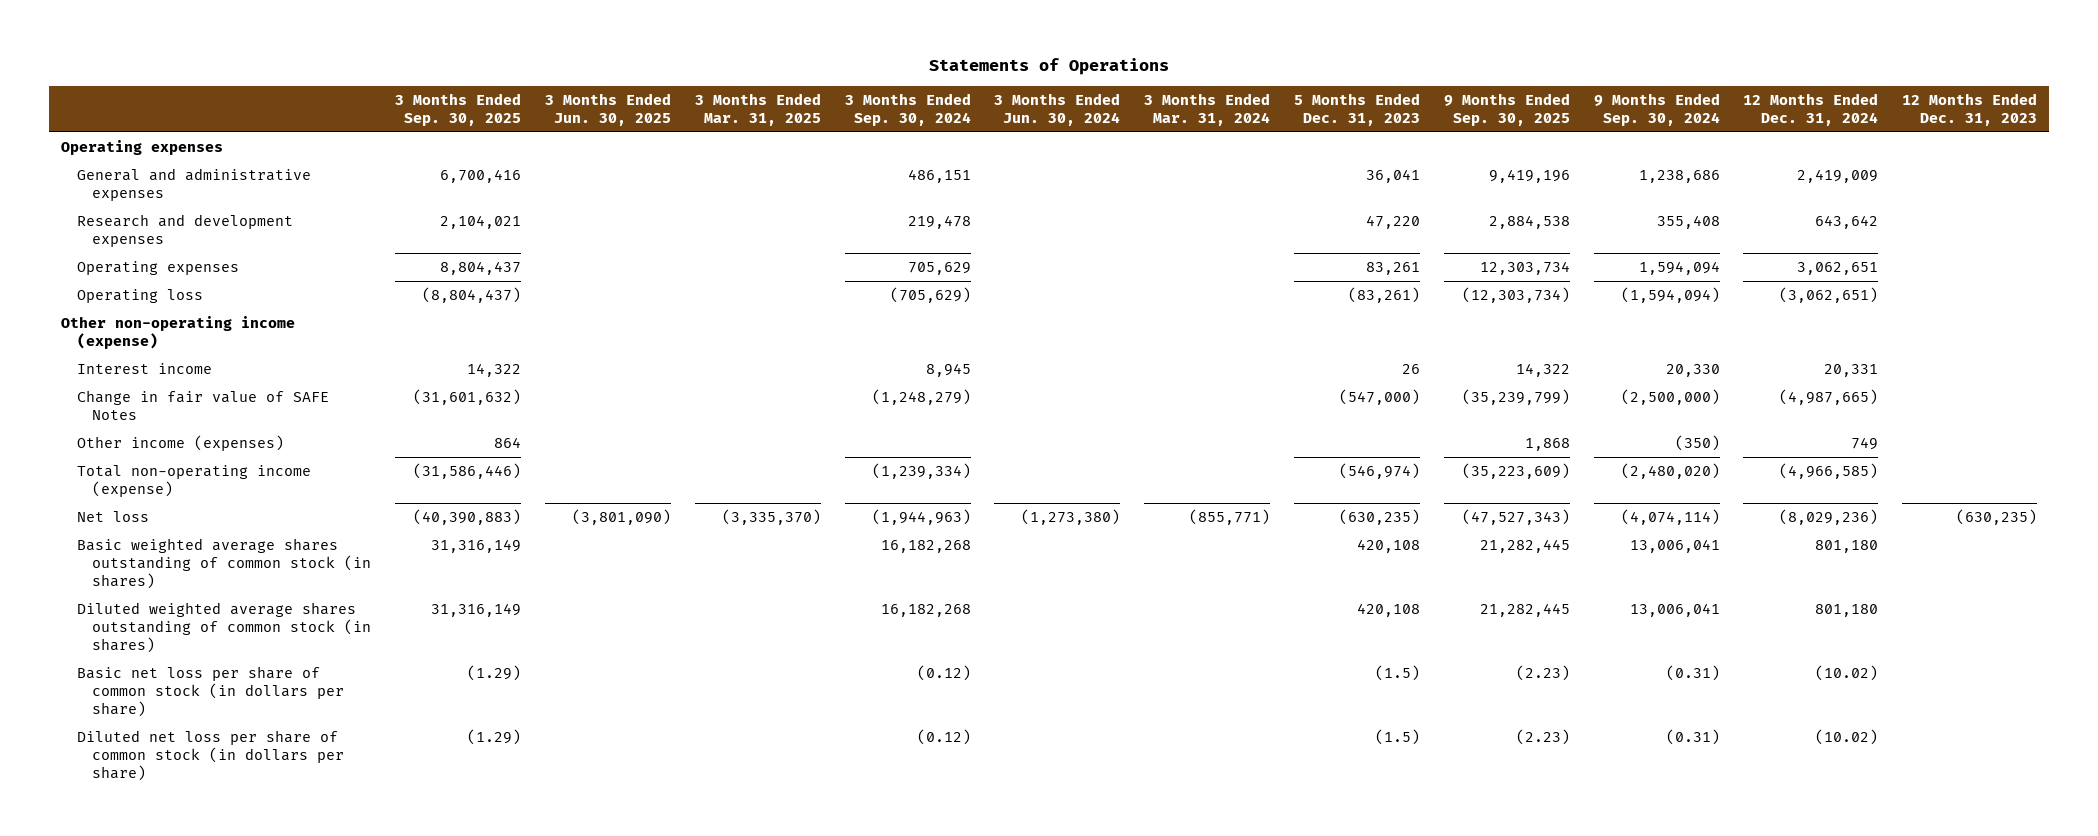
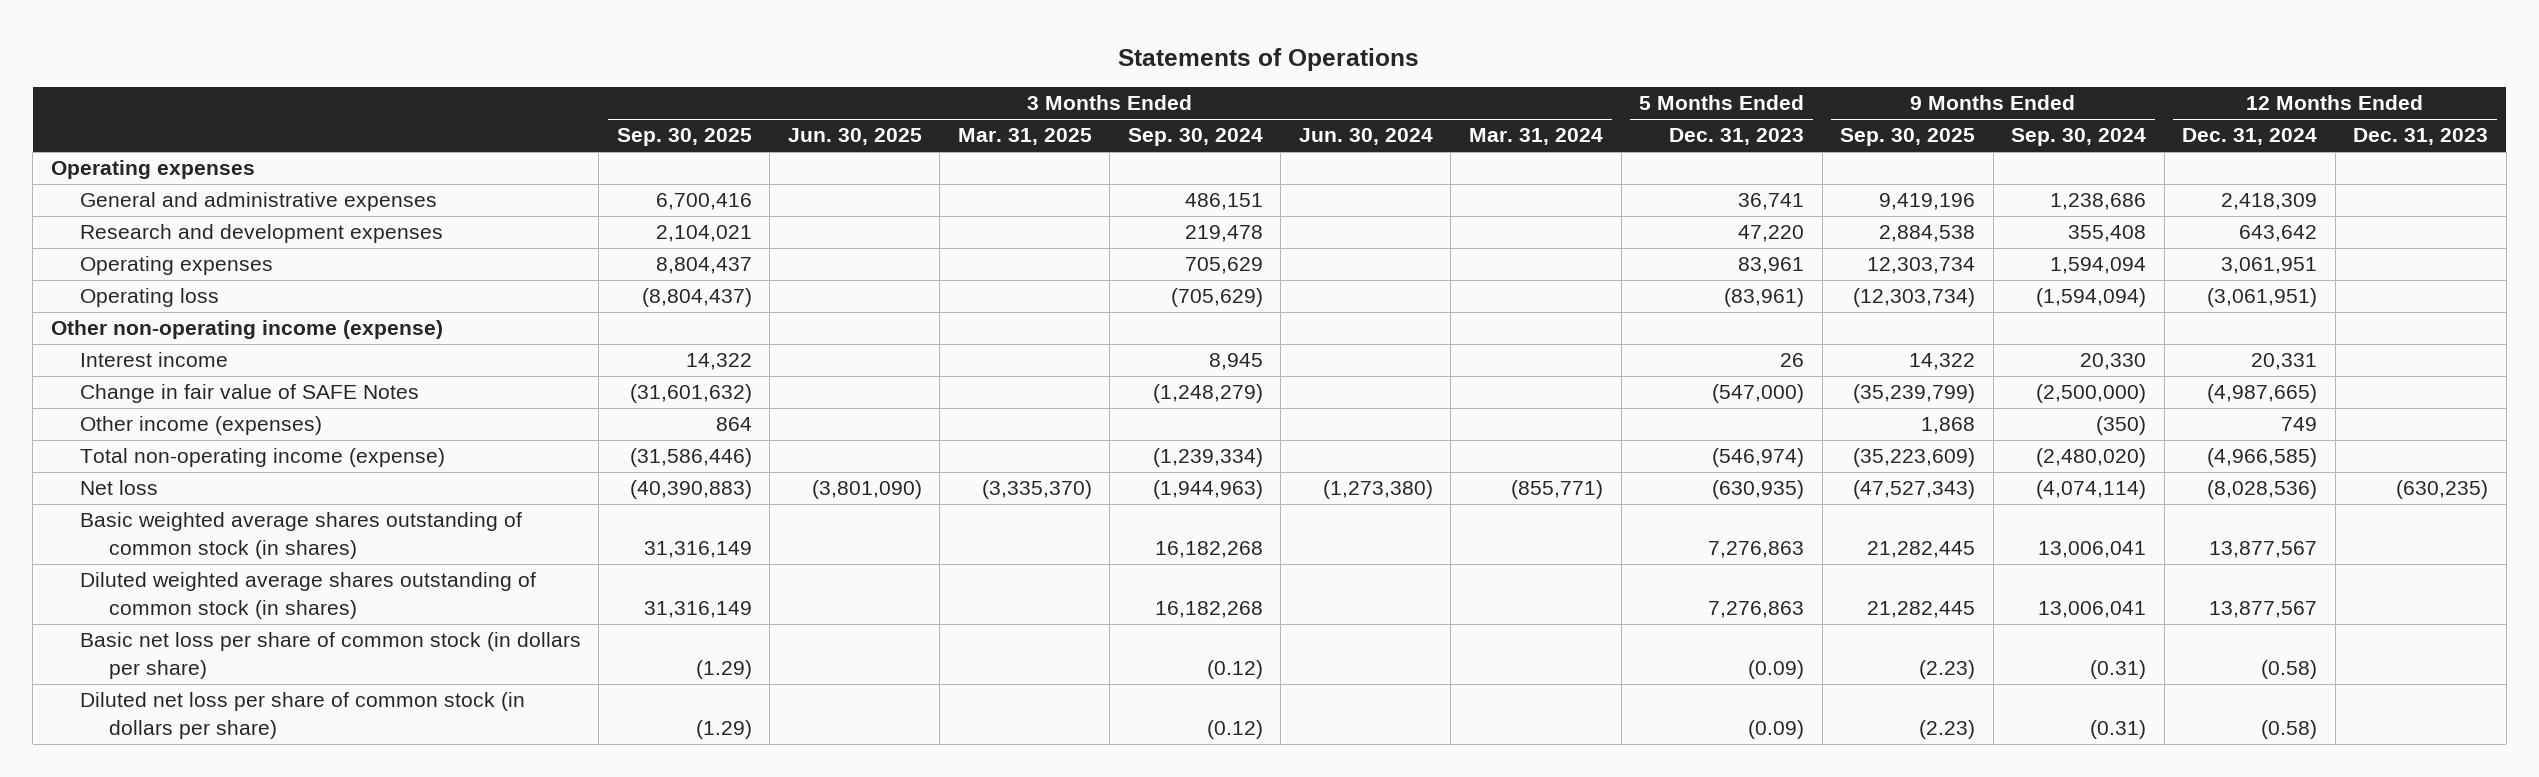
- General and administrative expenses | 6,700,416 | | | 486,151 | | | 36,041 | 9,419,196 | 1,238,686 | 2,419,009 |
+ General and administrative expenses | 6,700,416 | | | 486,151 | | | 36,741 | 9,419,196 | 1,238,686 | 2,418,309 |
- Operating expenses | 8,804,437 | | | 705,629 | | | 83,261 | 12,303,734 | 1,594,094 | 3,062,651 |
- Operating loss | (8,804,437) | | | (705,629) | | | (83,261) | (12,303,734) | (1,594,094) | (3,062,651) |
+ Operating expenses | 8,804,437 | | | 705,629 | | | 83,961 | 12,303,734 | 1,594,094 | 3,061,951 |
+ Operating loss | (8,804,437) | | | (705,629) | | | (83,961) | (12,303,734) | (1,594,094) | (3,061,951) |
- Net loss | (40,390,883) | (3,801,090) | (3,335,370) | (1,944,963) | (1,273,380) | (855,771) | (630,235) | (47,527,343) | (4,074,114) | (8,029,236) | (630,235)
- Basic weighted average shares outstanding of common stock (in shares) | 31,316,149 | | | 16,182,268 | | | 420,108 | 21,282,445 | 13,006,041 | 801,180 |
- Diluted weighted average shares outstanding of common stock (in shares) | 31,316,149 | | | 16,182,268 | | | 420,108 | 21,282,445 | 13,006,041 | 801,180 |
- Basic net loss per share of common stock (in dollars per share) | (1.29) | | | (0.12) | | | (1.5) | (2.23) | (0.31) | (10.02) |
- Diluted net loss per share of common stock (in dollars per share) | (1.29) | | | (0.12) | | | (1.5) | (2.23) | (0.31) | (10.02) |
+ Net loss | (40,390,883) | (3,801,090) | (3,335,370) | (1,944,963) | (1,273,380) | (855,771) | (630,935) | (47,527,343) | (4,074,114) | (8,028,536) | (630,235)
+ Basic weighted average shares outstanding of common stock (in shares) | 31,316,149 | | | 16,182,268 | | | 7,276,863 | 21,282,445 | 13,006,041 | 13,877,567 |
+ Diluted weighted average shares outstanding of common stock (in shares) | 31,316,149 | | | 16,182,268 | | | 7,276,863 | 21,282,445 | 13,006,041 | 13,877,567 |
+ Basic net loss per share of common stock (in dollars per share) | (1.29) | | | (0.12) | | | (0.09) | (2.23) | (0.31) | (0.58) |
+ Diluted net loss per share of common stock (in dollars per share) | (1.29) | | | (0.12) | | | (0.09) | (2.23) | (0.31) | (0.58) |

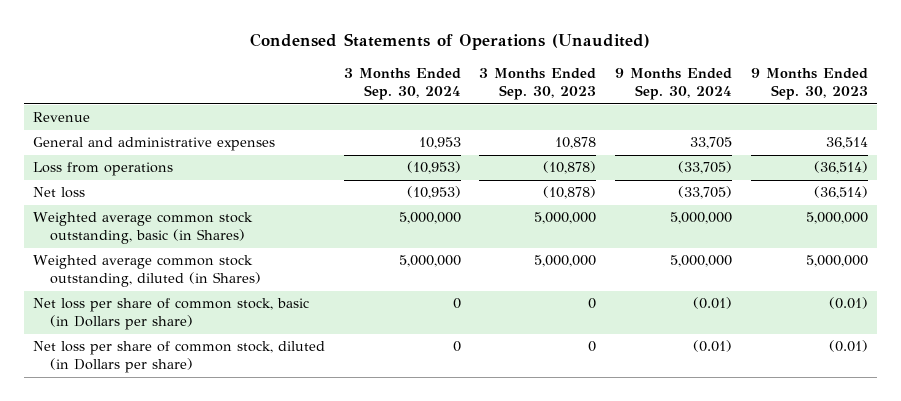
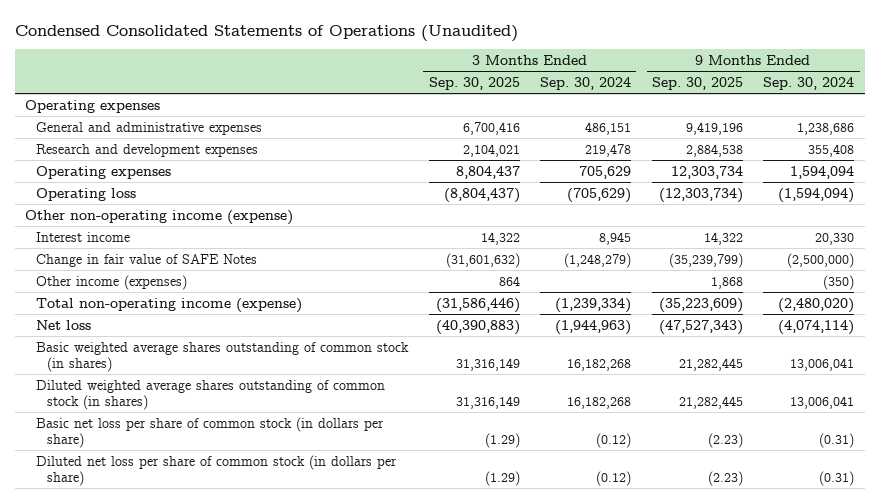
- Condensed Statements of Operations (Unaudited)
+ Condensed Consolidated Statements of Operations (Unaudited)
- | 3 Months Ended Sep. 30, 2024 | 3 Months Ended Sep. 30, 2023 | 9 Months Ended Sep. 30, 2024 | 9 Months Ended Sep. 30, 2023
+ | 3 Months Ended Sep. 30, 2025 | 3 Months Ended Sep. 30, 2024 | 9 Months Ended Sep. 30, 2025 | 9 Months Ended Sep. 30, 2024
- Revenue
- General and administrative expenses | 10,953 | 10,878 | 33,705 | 36,514
- Loss from operations | (10,953) | (10,878) | (33,705) | (36,514)
- Net loss | (10,953) | (10,878) | (33,705) | (36,514)
- Weighted average common stock outstanding, basic (in Shares) | 5,000,000 | 5,000,000 | 5,000,000 | 5,000,000
- Weighted average common stock outstanding, diluted (in Shares) | 5,000,000 | 5,000,000 | 5,000,000 | 5,000,000
- Net loss per share of common stock, basic (in Dollars per share) | 0 | 0 | (0.01) | (0.01)
- Net loss per share of common stock, diluted (in Dollars per share) | 0 | 0 | (0.01) | (0.01)
+ Operating expenses
+ General and administrative expenses | 6,700,416 | 486,151 | 9,419,196 | 1,238,686
+ Research and development expenses | 2,104,021 | 219,478 | 2,884,538 | 355,408
+ Operating expenses | 8,804,437 | 705,629 | 12,303,734 | 1,594,094
+ Operating loss | (8,804,437) | (705,629) | (12,303,734) | (1,594,094)
+ Other non-operating income (expense)
+ Interest income | 14,322 | 8,945 | 14,322 | 20,330
+ Change in fair value of SAFE Notes | (31,601,632) | (1,248,279) | (35,239,799) | (2,500,000)
+ Other income (expenses) | 864 | | 1,868 | (350)
+ Total non-operating income (expense) | (31,586,446) | (1,239,334) | (35,223,609) | (2,480,020)
+ Net loss | (40,390,883) | (1,944,963) | (47,527,343) | (4,074,114)
+ Basic weighted average shares outstanding of common stock (in shares) | 31,316,149 | 16,182,268 | 21,282,445 | 13,006,041
+ Diluted weighted average shares outstanding of common stock (in shares) | 31,316,149 | 16,182,268 | 21,282,445 | 13,006,041
+ Basic net loss per share of common stock (in dollars per share) | (1.29) | (0.12) | (2.23) | (0.31)
+ Diluted net loss per share of common stock (in dollars per share) | (1.29) | (0.12) | (2.23) | (0.31)

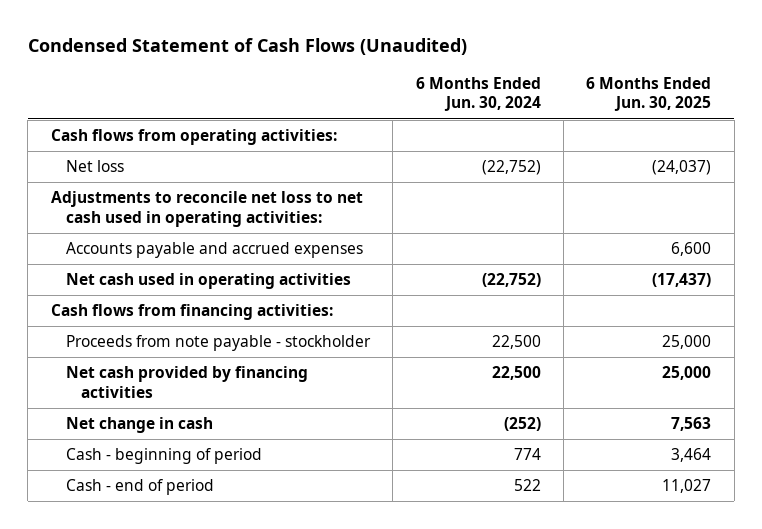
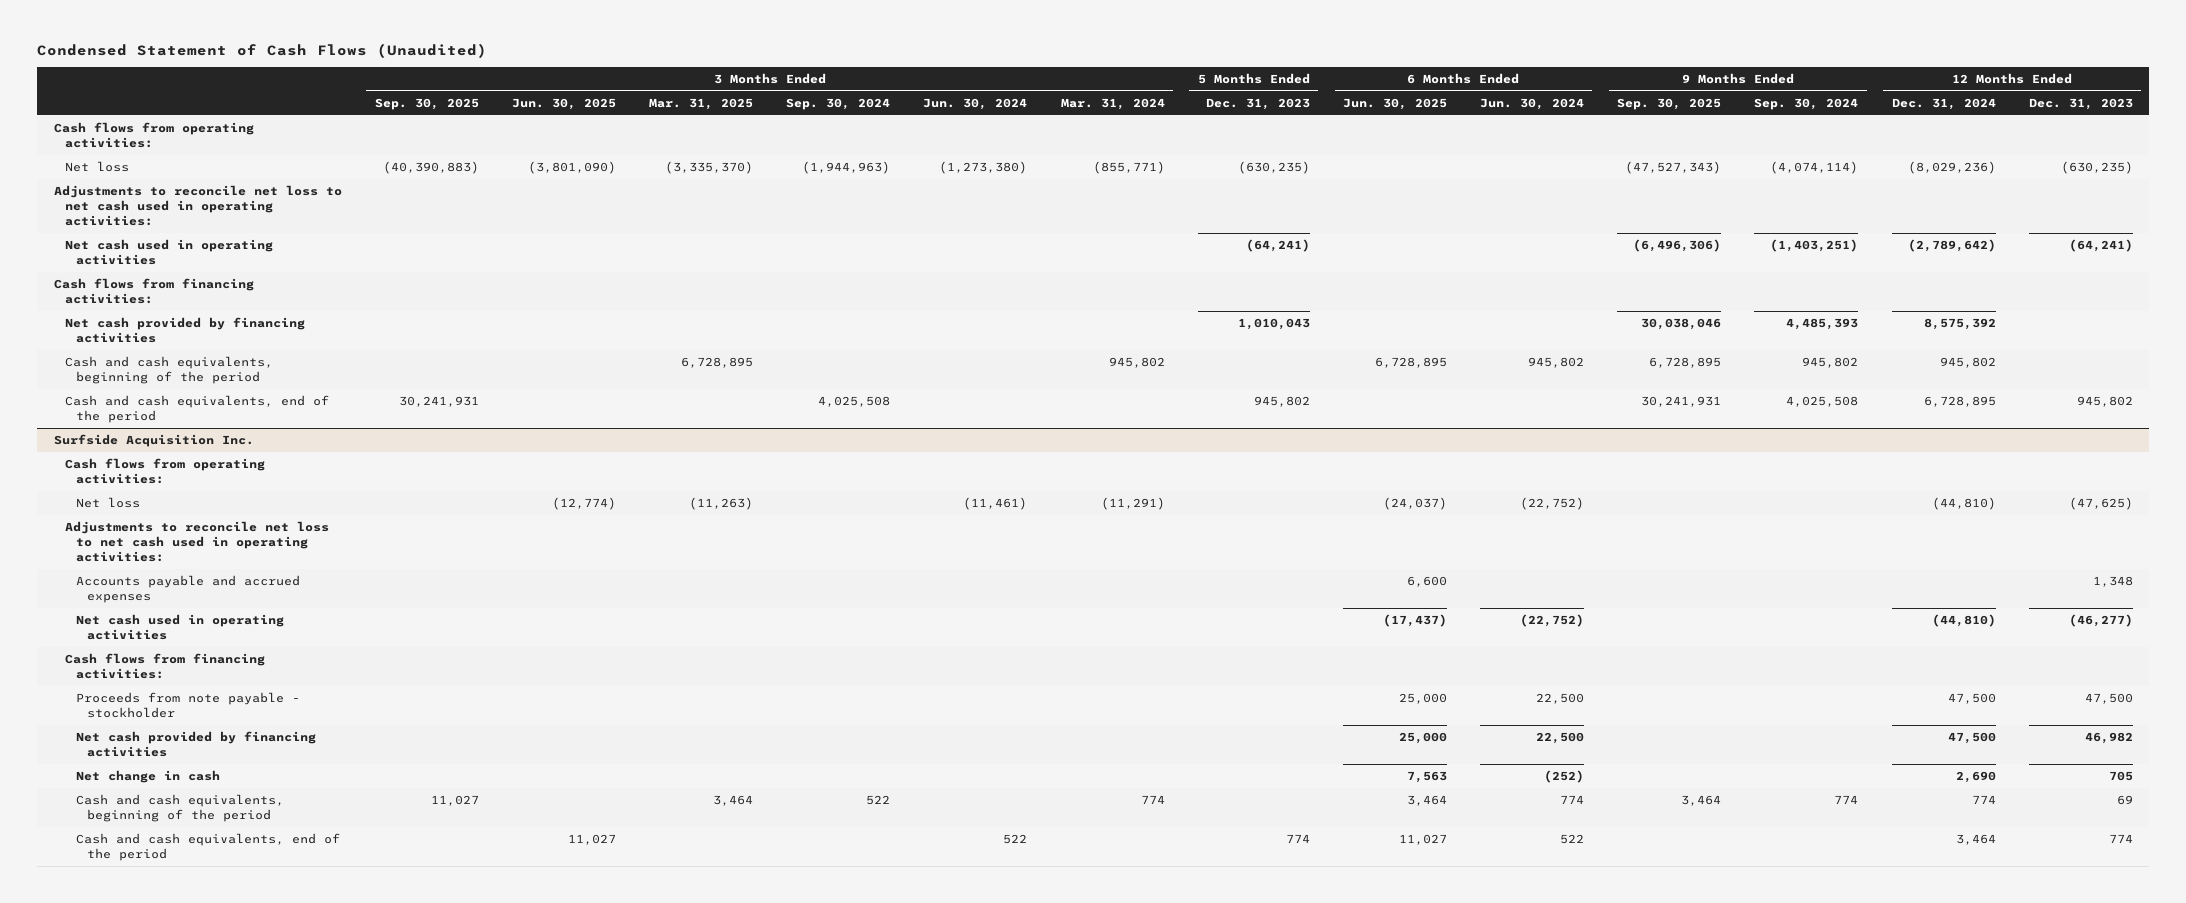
- | 6 Months Ended Jun. 30, 2024 | 6 Months Ended Jun. 30, 2025
+ | 3 Months Ended Sep. 30, 2025 | 3 Months Ended Jun. 30, 2025 | 3 Months Ended Mar. 31, 2025 | 3 Months Ended Sep. 30, 2024 | 3 Months Ended Jun. 30, 2024 | 3 Months Ended Mar. 31, 2024 | 5 Months Ended Dec. 31, 2023 | 6 Months Ended Jun. 30, 2025 | 6 Months Ended Jun. 30, 2024 | 9 Months Ended Sep. 30, 2025 | 9 Months Ended Sep. 30, 2024 | 12 Months Ended Dec. 31, 2024 | 12 Months Ended Dec. 31, 2023
+ Net loss | (40,390,883) | (3,801,090) | (3,335,370) | (1,944,963) | (1,273,380) | (855,771) | (630,235) | | | (47,527,343) | (4,074,114) | (8,029,236) | (630,235)
+ Adjustments to reconcile net loss to net cash used in operating activities:
+ Net cash used in operating activities | | | | | | | (64,241) | | | (6,496,306) | (1,403,251) | (2,789,642) | (64,241)
+ Cash flows from financing activities:
+ Net cash provided by financing activities | | | | | | | 1,010,043 | | | 30,038,046 | 4,485,393 | 8,575,392 |
+ Cash and cash equivalents, beginning of the period | | | 6,728,895 | | | 945,802 | | 6,728,895 | 945,802 | 6,728,895 | 945,802 | 945,802 |
+ Cash and cash equivalents, end of the period | 30,241,931 | | | 4,025,508 | | | 945,802 | | | 30,241,931 | 4,025,508 | 6,728,895 | 945,802
+ Surfside Acquisition Inc.
+ Cash flows from operating activities:
- Cash - beginning of period | 774 | 3,464
- Cash - end of period | 522 | 11,027
+ Cash and cash equivalents, beginning of the period | 11,027 | | 3,464 | 522 | | 774 | | 3,464 | 774 | 3,464 | 774 | 774 | 69
+ Cash and cash equivalents, end of the period | | 11,027 | | | 522 | | 774 | 11,027 | 522 | | | 3,464 | 774

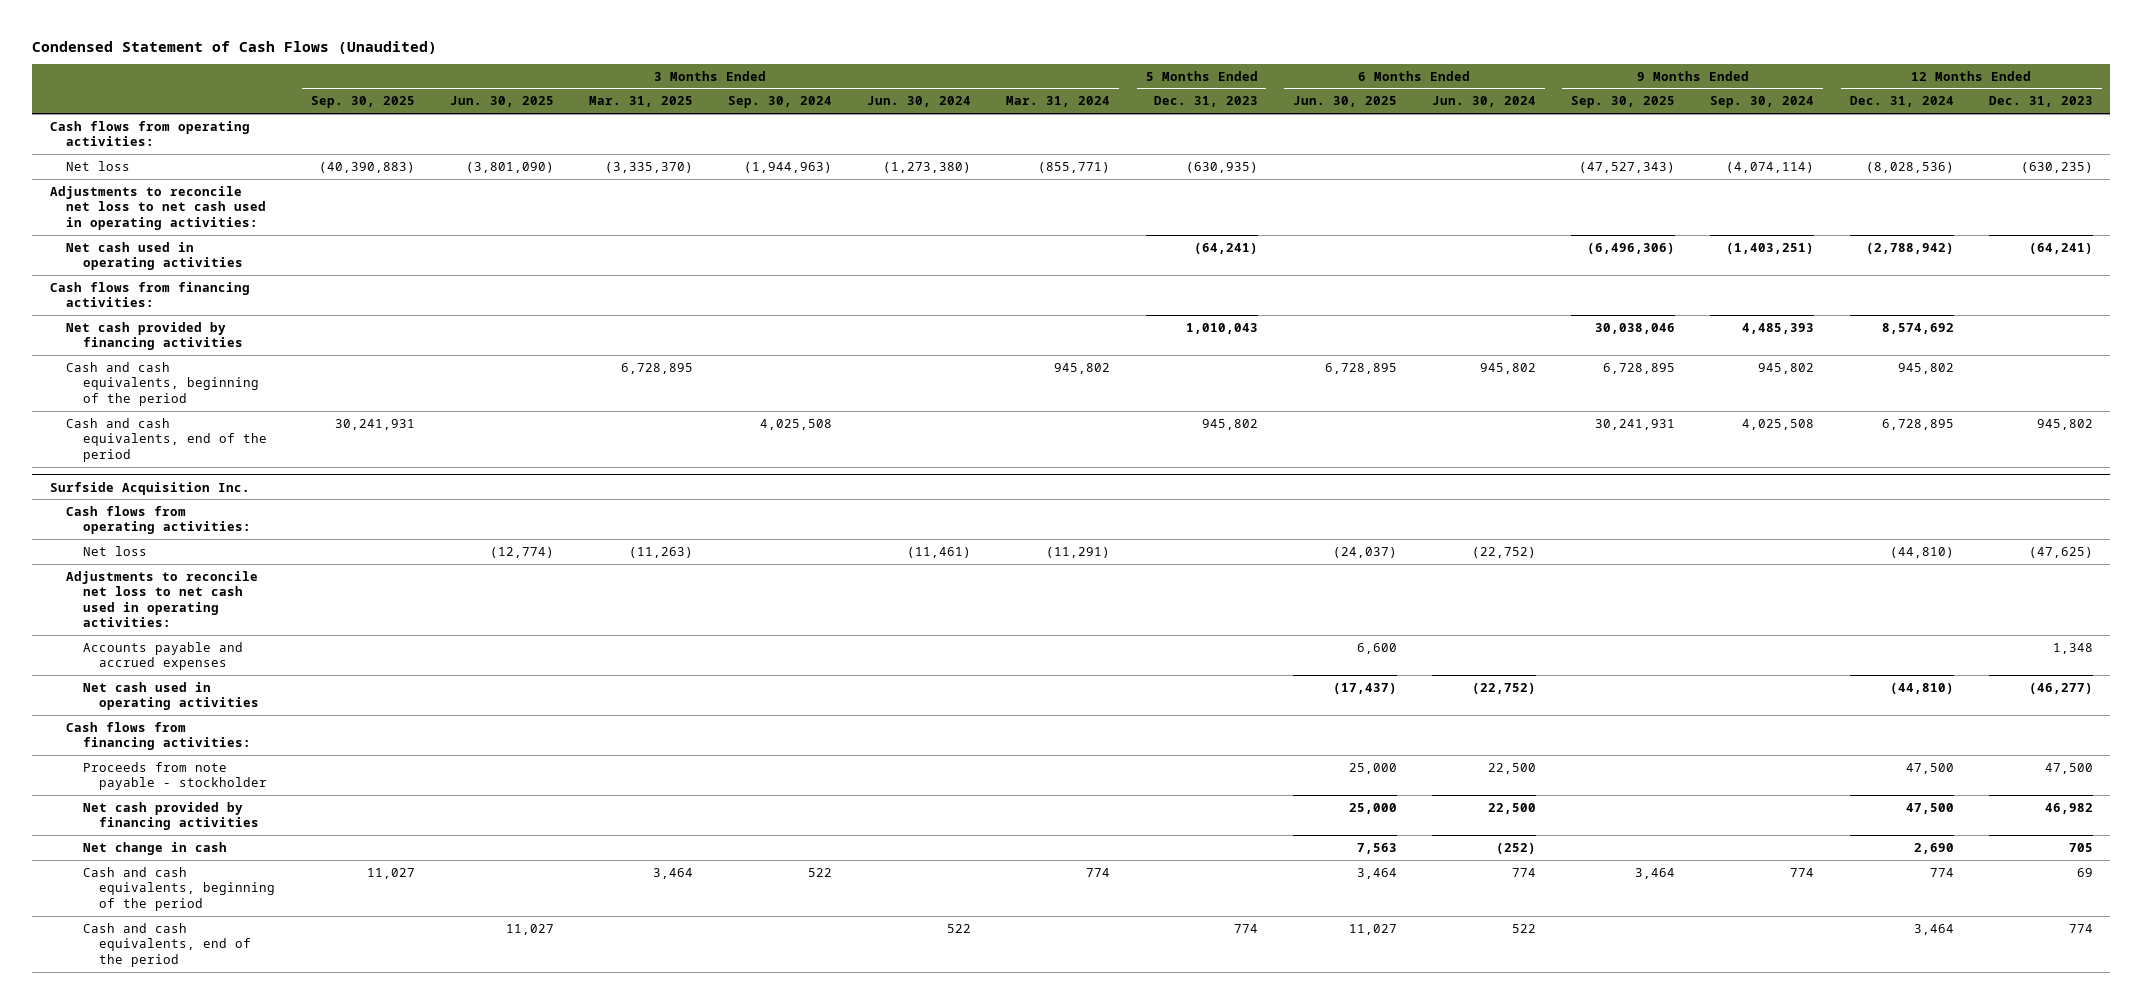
- Net loss | (40,390,883) | (3,801,090) | (3,335,370) | (1,944,963) | (1,273,380) | (855,771) | (630,235) | | | (47,527,343) | (4,074,114) | (8,029,236) | (630,235)
+ Net loss | (40,390,883) | (3,801,090) | (3,335,370) | (1,944,963) | (1,273,380) | (855,771) | (630,935) | | | (47,527,343) | (4,074,114) | (8,028,536) | (630,235)
- Net cash used in operating activities | | | | | | | (64,241) | | | (6,496,306) | (1,403,251) | (2,789,642) | (64,241)
+ Net cash used in operating activities | | | | | | | (64,241) | | | (6,496,306) | (1,403,251) | (2,788,942) | (64,241)
- Net cash provided by financing activities | | | | | | | 1,010,043 | | | 30,038,046 | 4,485,393 | 8,575,392 |
+ Net cash provided by financing activities | | | | | | | 1,010,043 | | | 30,038,046 | 4,485,393 | 8,574,692 |

